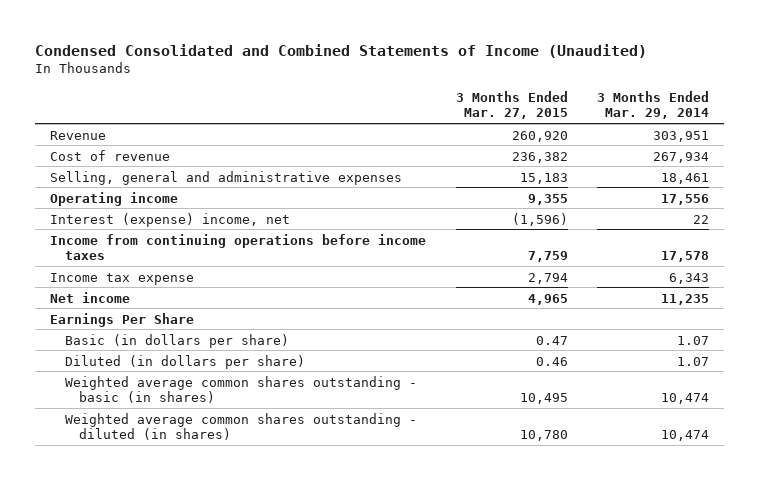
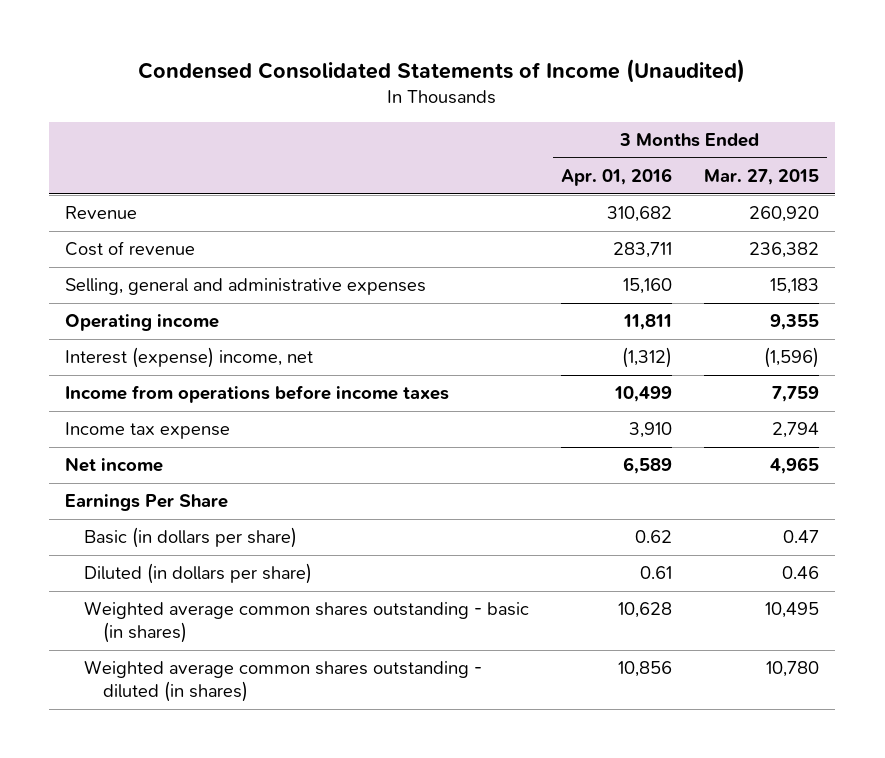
- Condensed Consolidated and Combined Statements of Income (Unaudited)
+ Condensed Consolidated Statements of Income (Unaudited)
- | 3 Months Ended Mar. 27, 2015 | 3 Months Ended Mar. 29, 2014
+ | 3 Months Ended Apr. 01, 2016 | 3 Months Ended Mar. 27, 2015
- Income from continuing operations before income taxes | 7,759 | 17,578
+ Income from operations before income taxes | 10,499 | 7,759

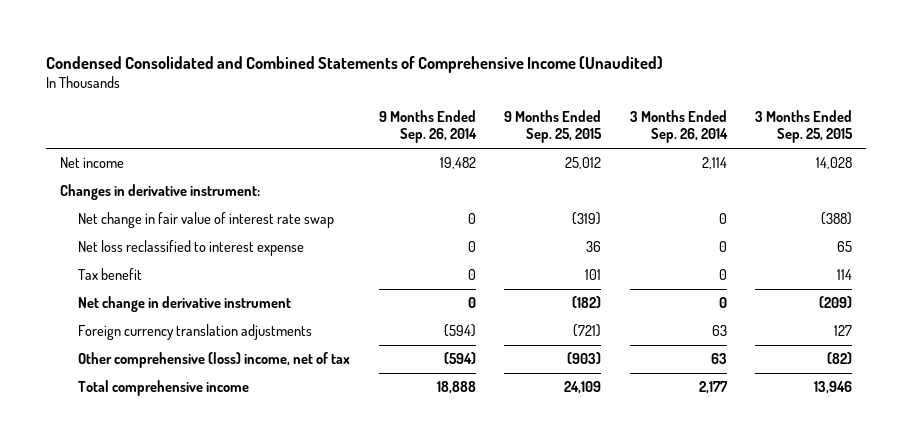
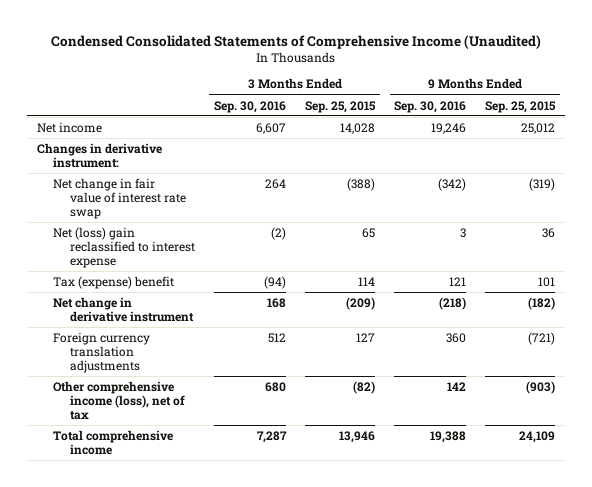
- Condensed Consolidated and Combined Statements of Comprehensive Income (Unaudited)
+ Condensed Consolidated Statements of Comprehensive Income (Unaudited)
- | 9 Months Ended Sep. 26, 2014 | 9 Months Ended Sep. 25, 2015 | 3 Months Ended Sep. 26, 2014 | 3 Months Ended Sep. 25, 2015
+ | 3 Months Ended Sep. 30, 2016 | 3 Months Ended Sep. 25, 2015 | 9 Months Ended Sep. 30, 2016 | 9 Months Ended Sep. 25, 2015
- Net loss reclassified to interest expense | 0 | 36 | 0 | 65
- Tax benefit | 0 | 101 | 0 | 114
+ Net (loss) gain reclassified to interest expense | (2) | 65 | 3 | 36
+ Tax (expense) benefit | (94) | 114 | 121 | 101
- Other comprehensive (loss) income, net of tax | (594) | (903) | 63 | (82)
+ Other comprehensive income (loss), net of tax | 680 | (82) | 142 | (903)

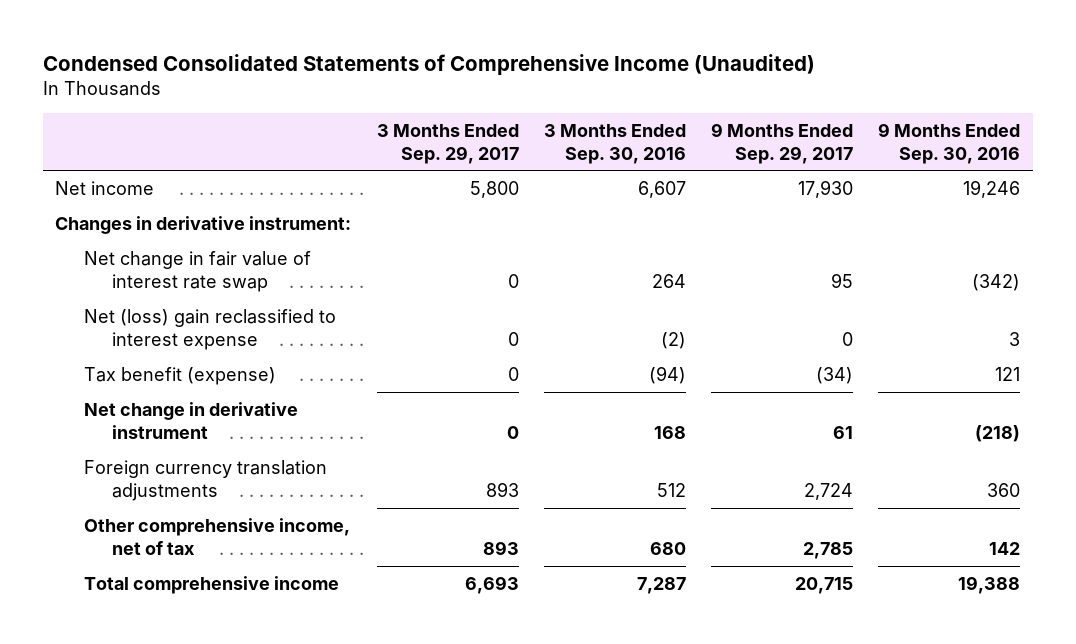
- | 3 Months Ended Sep. 30, 2016 | 3 Months Ended Sep. 25, 2015 | 9 Months Ended Sep. 30, 2016 | 9 Months Ended Sep. 25, 2015
+ | 3 Months Ended Sep. 29, 2017 | 3 Months Ended Sep. 30, 2016 | 9 Months Ended Sep. 29, 2017 | 9 Months Ended Sep. 30, 2016
- Tax (expense) benefit | (94) | 114 | 121 | 101
+ Tax benefit (expense) | 0 | (94) | (34) | 121
- Other comprehensive income (loss), net of tax | 680 | (82) | 142 | (903)
+ Other comprehensive income, net of tax | 893 | 680 | 2,785 | 142

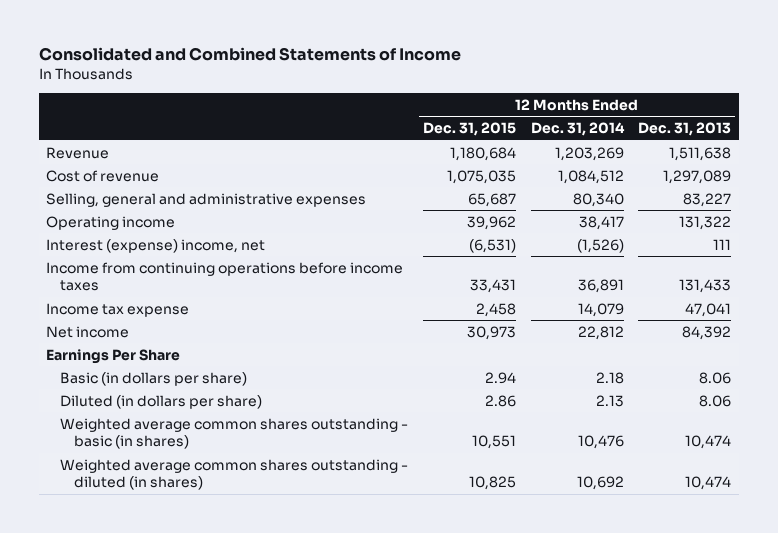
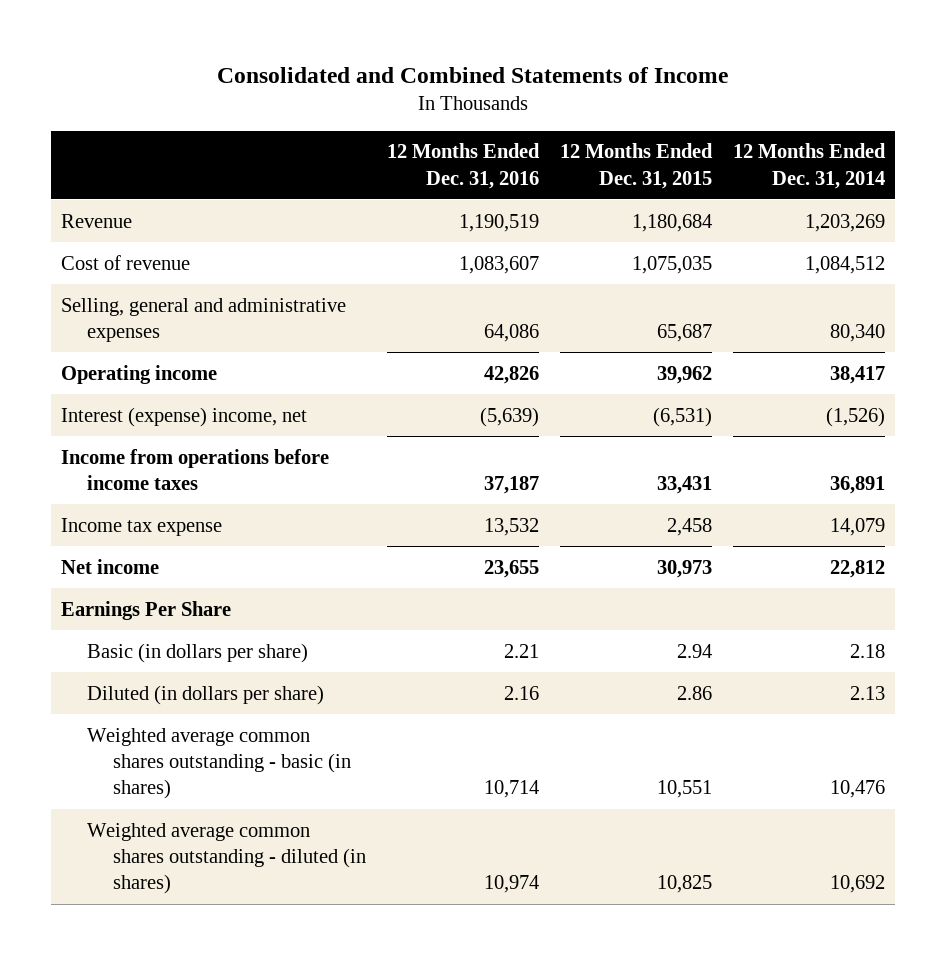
- | 12 Months Ended Dec. 31, 2015 | 12 Months Ended Dec. 31, 2014 | 12 Months Ended Dec. 31, 2013
+ | 12 Months Ended Dec. 31, 2016 | 12 Months Ended Dec. 31, 2015 | 12 Months Ended Dec. 31, 2014
- Income from continuing operations before income taxes | 33,431 | 36,891 | 131,433
+ Income from operations before income taxes | 37,187 | 33,431 | 36,891

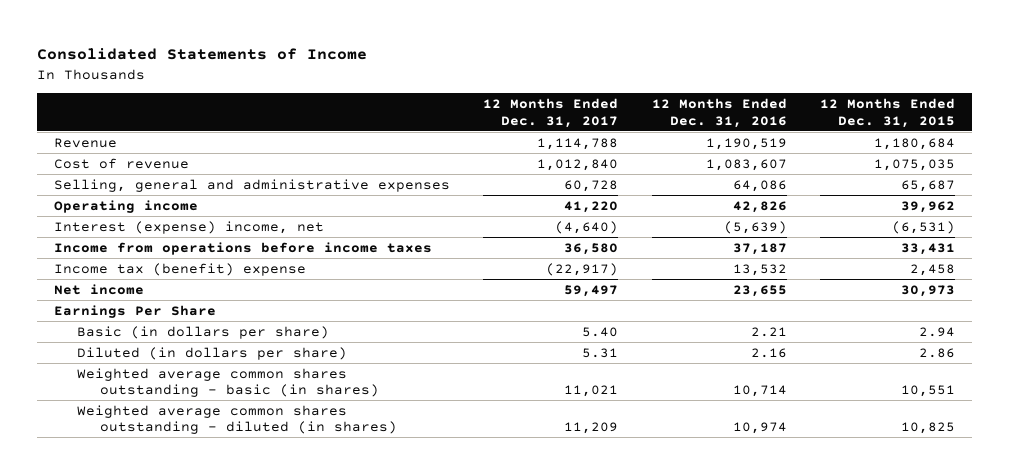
- Consolidated and Combined Statements of Income
+ Consolidated Statements of Income
- | 12 Months Ended Dec. 31, 2016 | 12 Months Ended Dec. 31, 2015 | 12 Months Ended Dec. 31, 2014
+ | 12 Months Ended Dec. 31, 2017 | 12 Months Ended Dec. 31, 2016 | 12 Months Ended Dec. 31, 2015
- Income tax expense | 13,532 | 2,458 | 14,079
+ Income tax (benefit) expense | (22,917) | 13,532 | 2,458

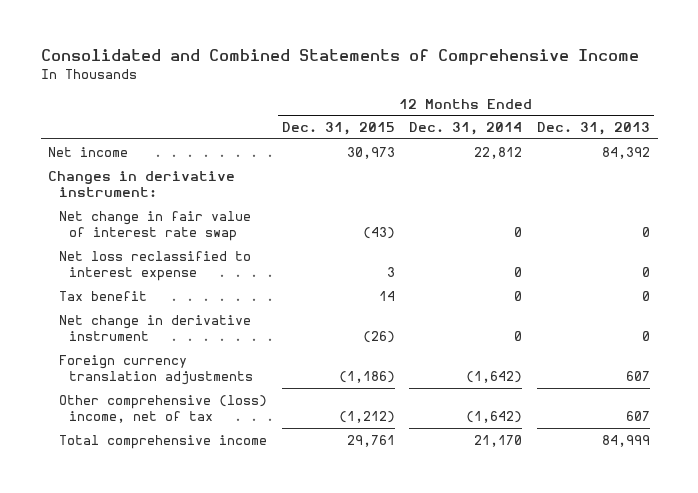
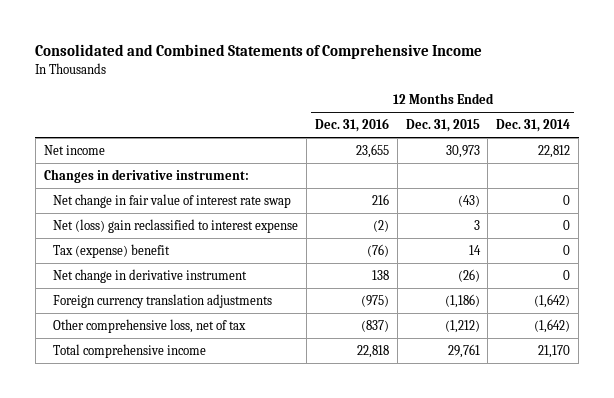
- | 12 Months Ended Dec. 31, 2015 | 12 Months Ended Dec. 31, 2014 | 12 Months Ended Dec. 31, 2013
+ | 12 Months Ended Dec. 31, 2016 | 12 Months Ended Dec. 31, 2015 | 12 Months Ended Dec. 31, 2014
- Net loss reclassified to interest expense | 3 | 0 | 0
- Tax benefit | 14 | 0 | 0
+ Net (loss) gain reclassified to interest expense | (2) | 3 | 0
+ Tax (expense) benefit | (76) | 14 | 0
- Other comprehensive (loss) income, net of tax | (1,212) | (1,642) | 607
+ Other comprehensive loss, net of tax | (837) | (1,212) | (1,642)

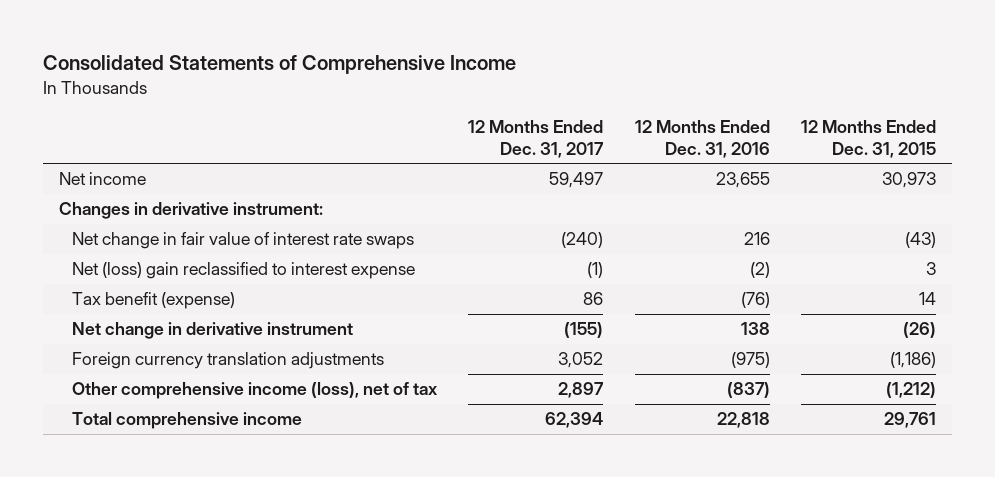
- Consolidated and Combined Statements of Comprehensive Income
+ Consolidated Statements of Comprehensive Income
- | 12 Months Ended Dec. 31, 2016 | 12 Months Ended Dec. 31, 2015 | 12 Months Ended Dec. 31, 2014
+ | 12 Months Ended Dec. 31, 2017 | 12 Months Ended Dec. 31, 2016 | 12 Months Ended Dec. 31, 2015
- Net change in fair value of interest rate swap | 216 | (43) | 0
+ Net change in fair value of interest rate swaps | (240) | 216 | (43)
- Tax (expense) benefit | (76) | 14 | 0
+ Tax benefit (expense) | 86 | (76) | 14
- Other comprehensive loss, net of tax | (837) | (1,212) | (1,642)
+ Other comprehensive income (loss), net of tax | 2,897 | (837) | (1,212)

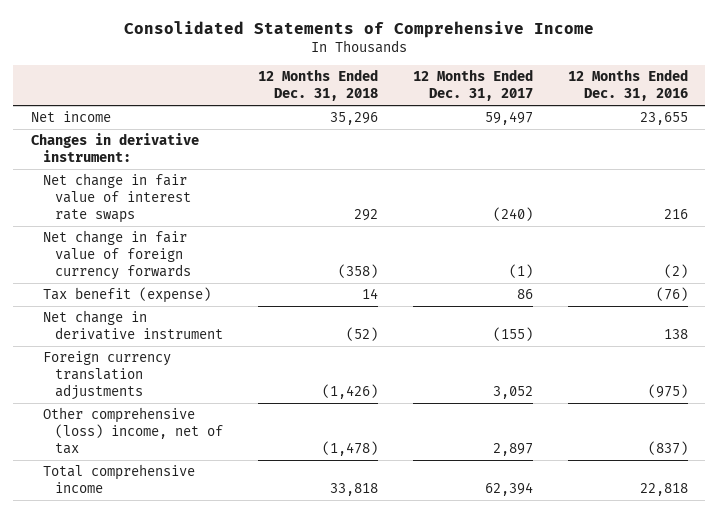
- | 12 Months Ended Dec. 31, 2017 | 12 Months Ended Dec. 31, 2016 | 12 Months Ended Dec. 31, 2015
+ | 12 Months Ended Dec. 31, 2018 | 12 Months Ended Dec. 31, 2017 | 12 Months Ended Dec. 31, 2016
- Net (loss) gain reclassified to interest expense | (1) | (2) | 3
+ Net change in fair value of foreign currency forwards | (358) | (1) | (2)
- Other comprehensive income (loss), net of tax | 2,897 | (837) | (1,212)
+ Other comprehensive (loss) income, net of tax | (1,478) | 2,897 | (837)

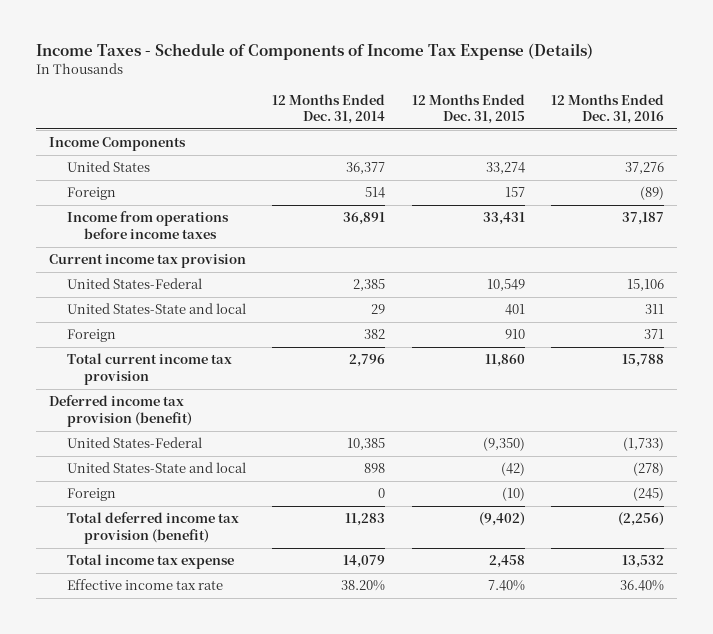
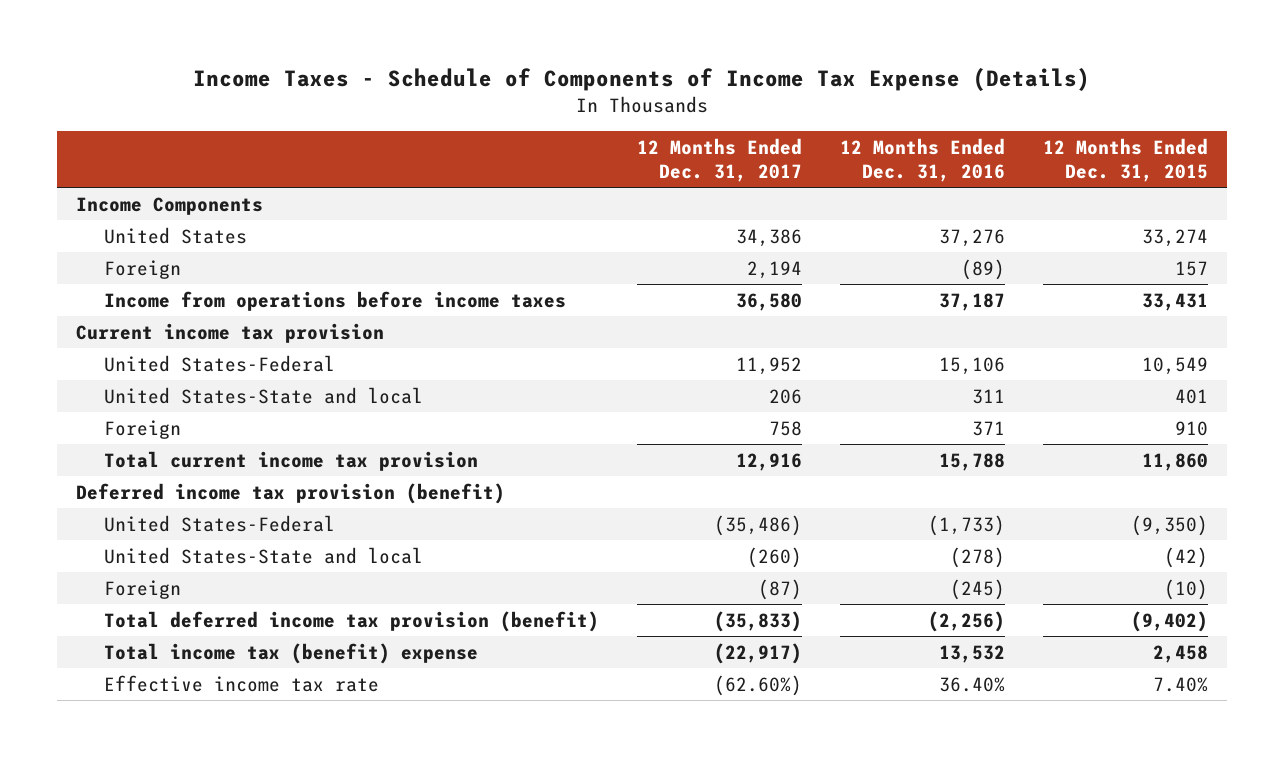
- | 12 Months Ended Dec. 31, 2014 | 12 Months Ended Dec. 31, 2015 | 12 Months Ended Dec. 31, 2016
+ | 12 Months Ended Dec. 31, 2017 | 12 Months Ended Dec. 31, 2016 | 12 Months Ended Dec. 31, 2015
- Total income tax expense | 14,079 | 2,458 | 13,532
+ Total income tax (benefit) expense | (22,917) | 13,532 | 2,458

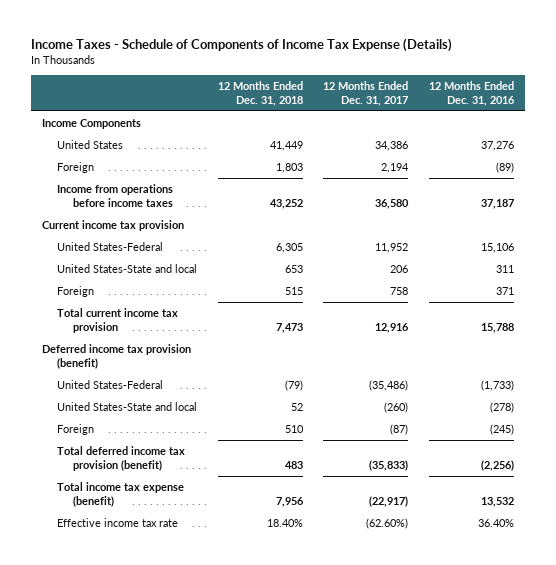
- | 12 Months Ended Dec. 31, 2017 | 12 Months Ended Dec. 31, 2016 | 12 Months Ended Dec. 31, 2015
+ | 12 Months Ended Dec. 31, 2018 | 12 Months Ended Dec. 31, 2017 | 12 Months Ended Dec. 31, 2016
- Total income tax (benefit) expense | (22,917) | 13,532 | 2,458
+ Total income tax expense (benefit) | 7,956 | (22,917) | 13,532

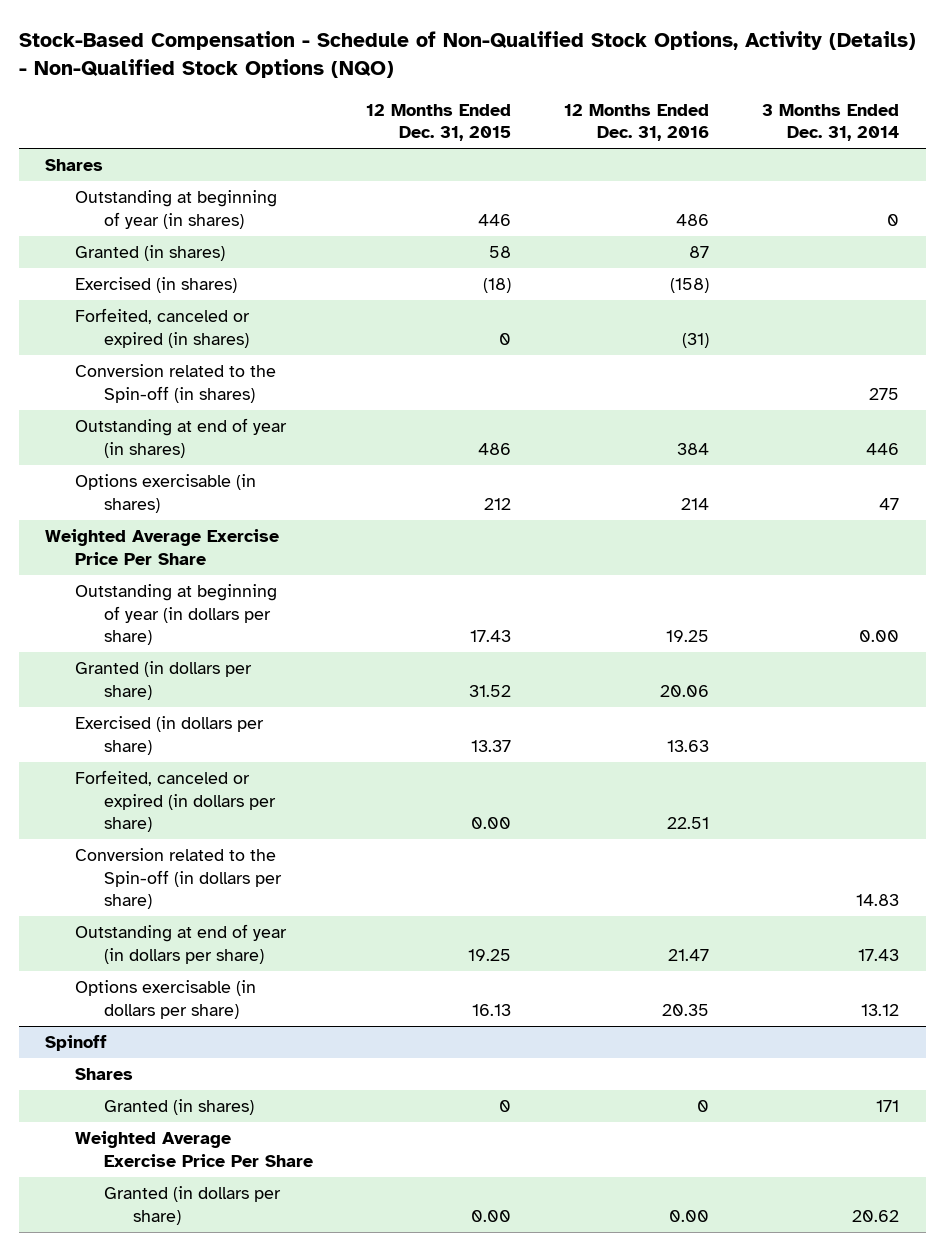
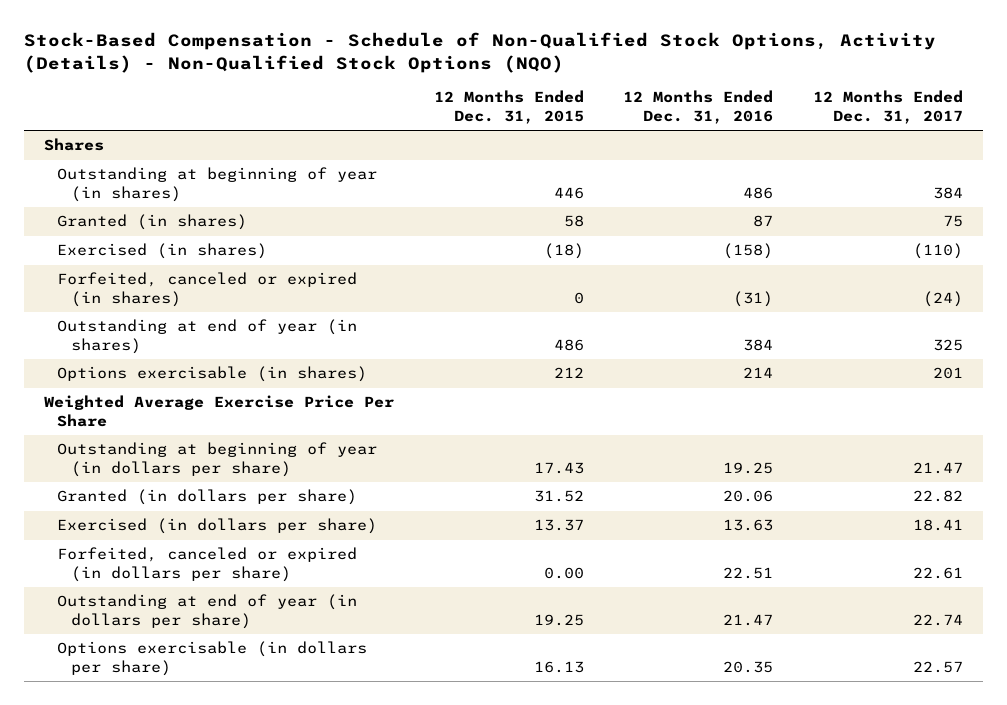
- | 12 Months Ended Dec. 31, 2015 | 12 Months Ended Dec. 31, 2016 | 3 Months Ended Dec. 31, 2014
+ | 12 Months Ended Dec. 31, 2015 | 12 Months Ended Dec. 31, 2016 | 12 Months Ended Dec. 31, 2017
- Conversion related to the Spin-off (in shares) | | | 275
- Conversion related to the Spin-off (in dollars per share) | | | 14.83
- Spinoff
- Shares
- Granted (in shares) | 0 | 0 | 171
- Weighted Average Exercise Price Per Share
- Granted (in dollars per share) | 0.00 | 0.00 | 20.62

